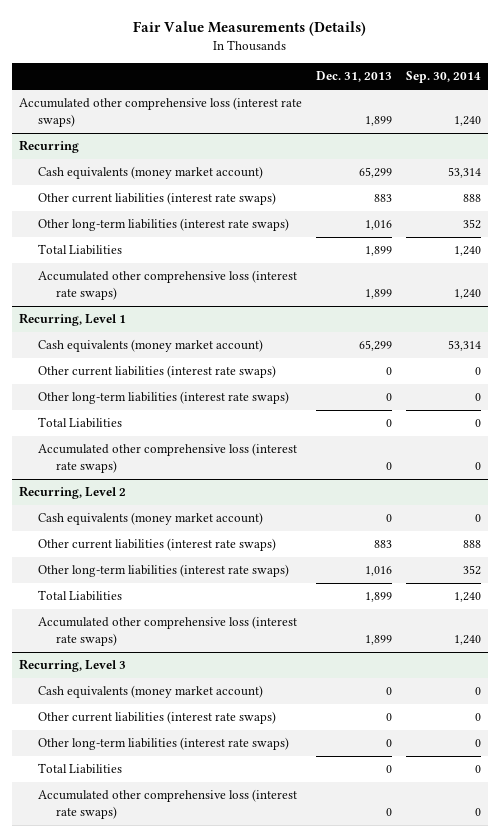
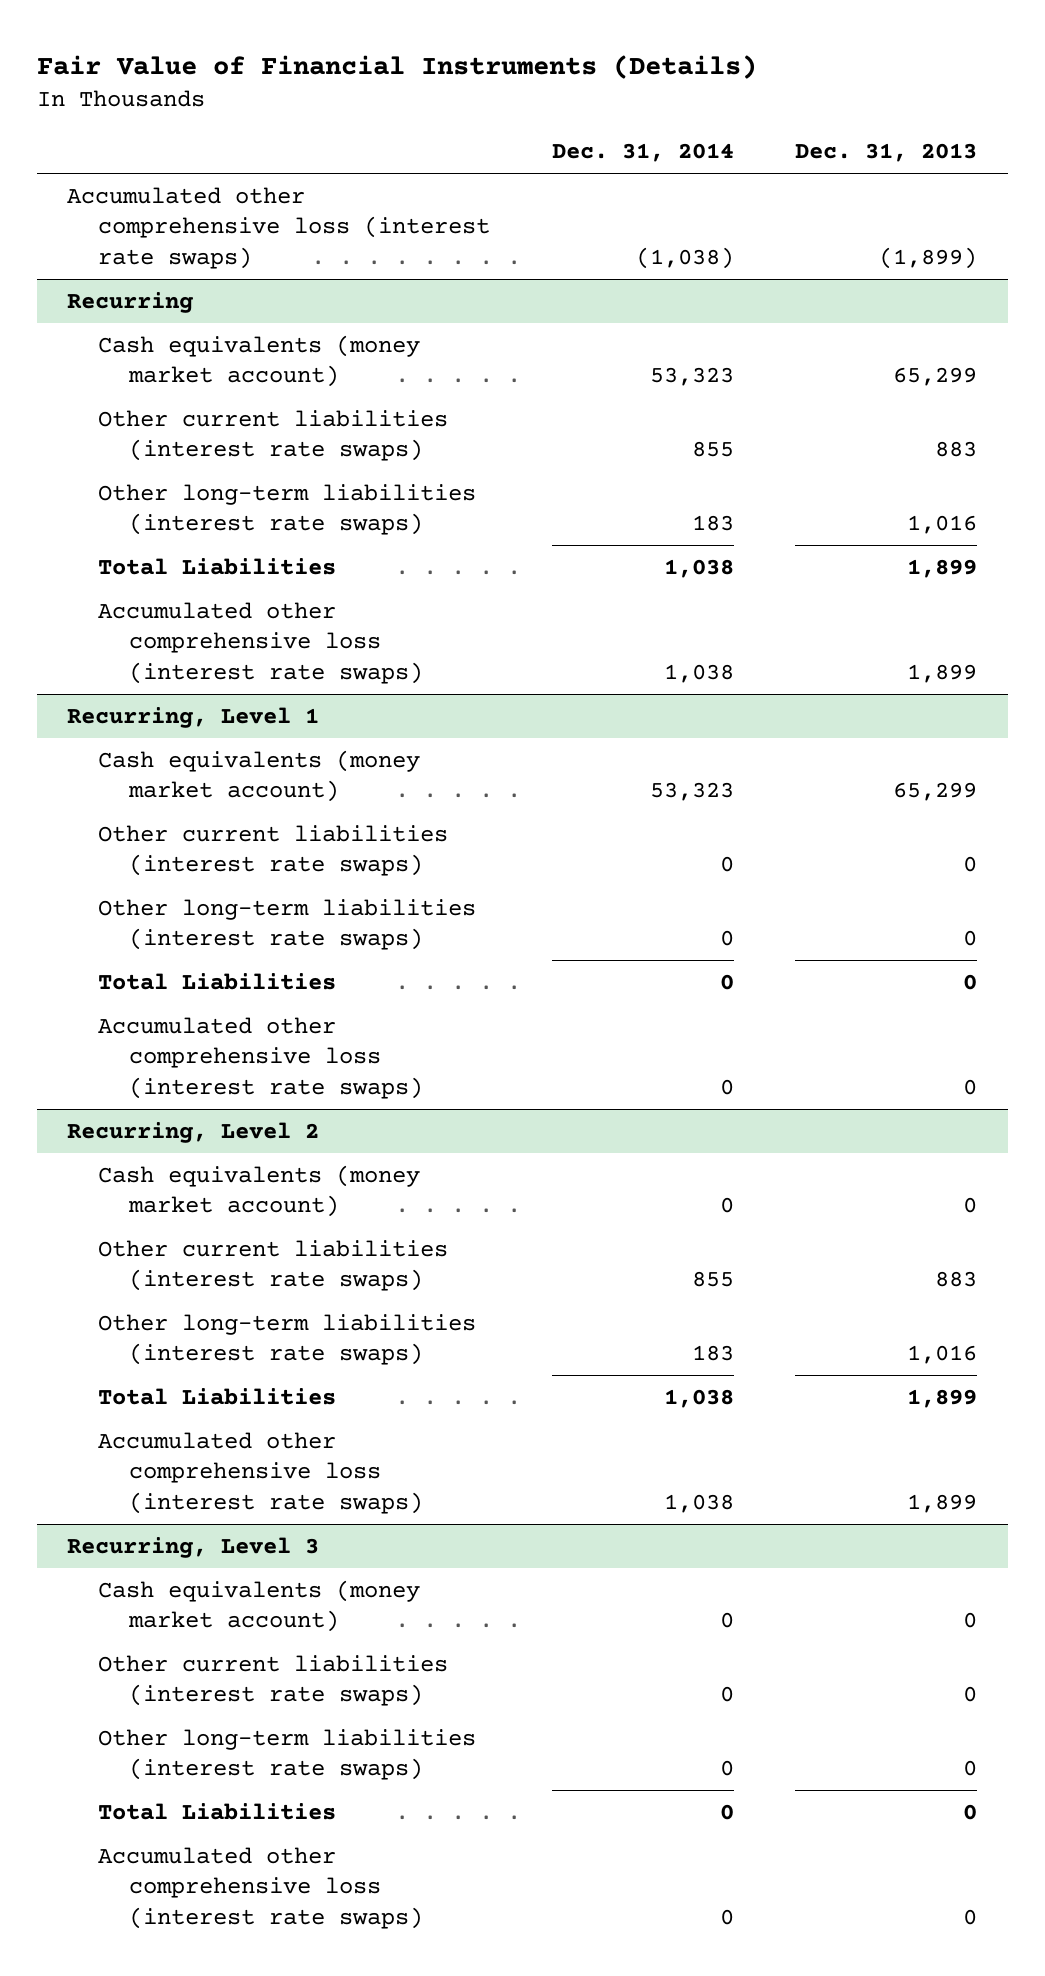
- Fair Value Measurements (Details)
+ Fair Value of Financial Instruments (Details)
- | Dec. 31, 2013 | Sep. 30, 2014
+ | Dec. 31, 2014 | Dec. 31, 2013
- Accumulated other comprehensive loss (interest rate swaps) | 1,899 | 1,240
+ Accumulated other comprehensive loss (interest rate swaps) | (1,038) | (1,899)

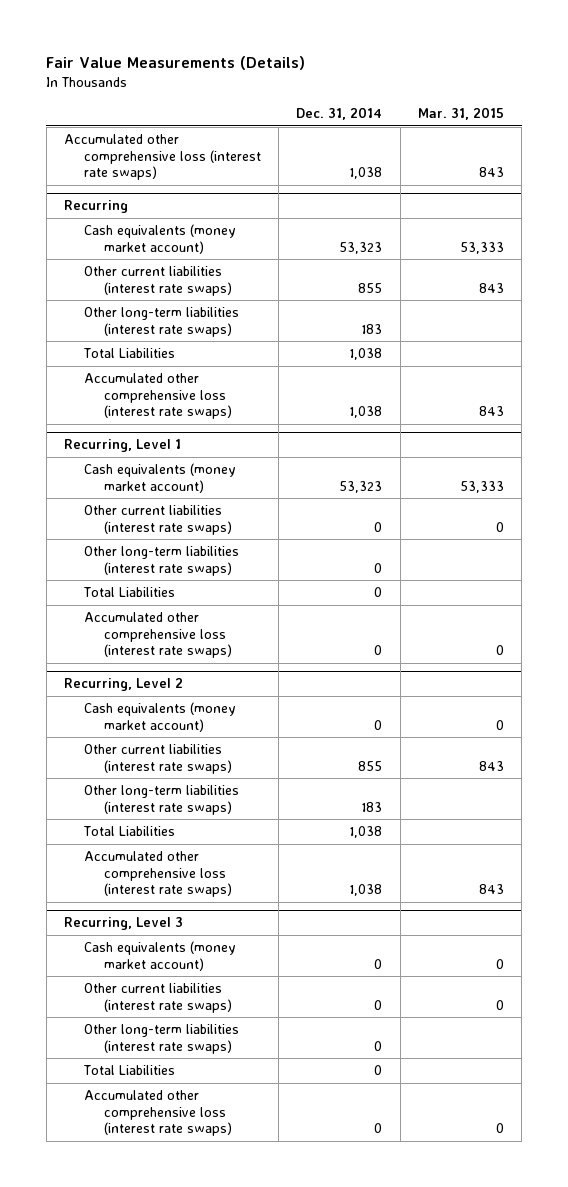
- Fair Value of Financial Instruments (Details)
+ Fair Value Measurements (Details)
- | Dec. 31, 2014 | Dec. 31, 2013
+ | Dec. 31, 2014 | Mar. 31, 2015
- Accumulated other comprehensive loss (interest rate swaps) | (1,038) | (1,899)
+ Accumulated other comprehensive loss (interest rate swaps) | 1,038 | 843

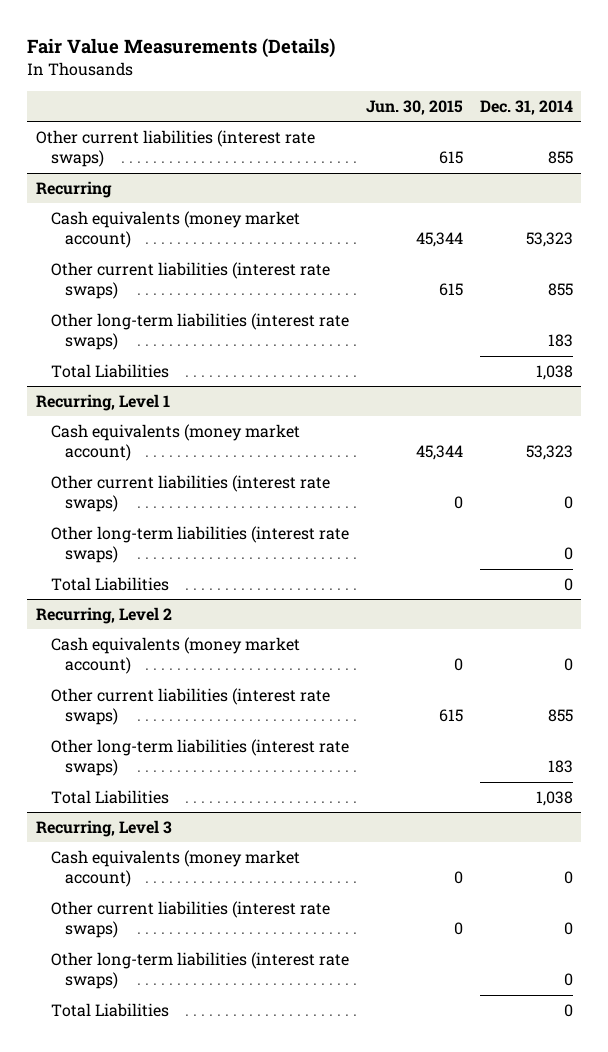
- | Dec. 31, 2014 | Mar. 31, 2015
+ | Jun. 30, 2015 | Dec. 31, 2014
- Accumulated other comprehensive loss (interest rate swaps) | 1,038 | 843
+ Other current liabilities (interest rate swaps) | 615 | 855
@ Recurring
- Accumulated other comprehensive loss (interest rate swaps) | 1,038 | 843
@ Recurring, Level 1
- Accumulated other comprehensive loss (interest rate swaps) | 0 | 0
@ Recurring, Level 2
- Accumulated other comprehensive loss (interest rate swaps) | 1,038 | 843
@ Recurring, Level 3
- Accumulated other comprehensive loss (interest rate swaps) | 0 | 0

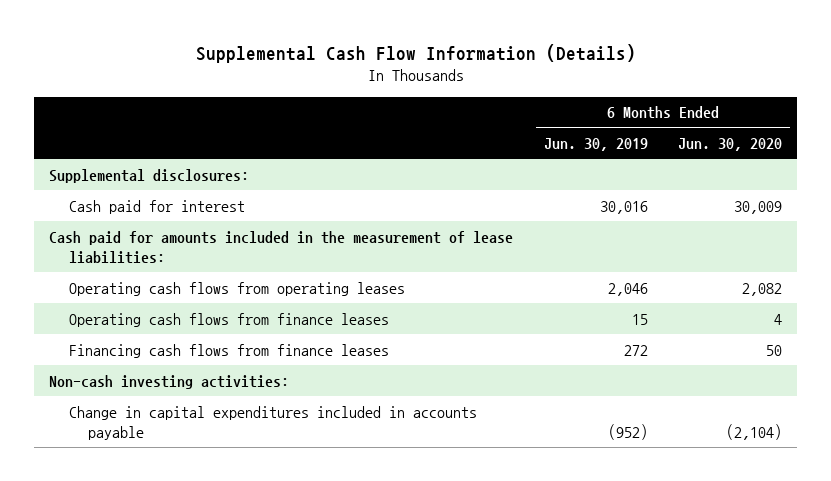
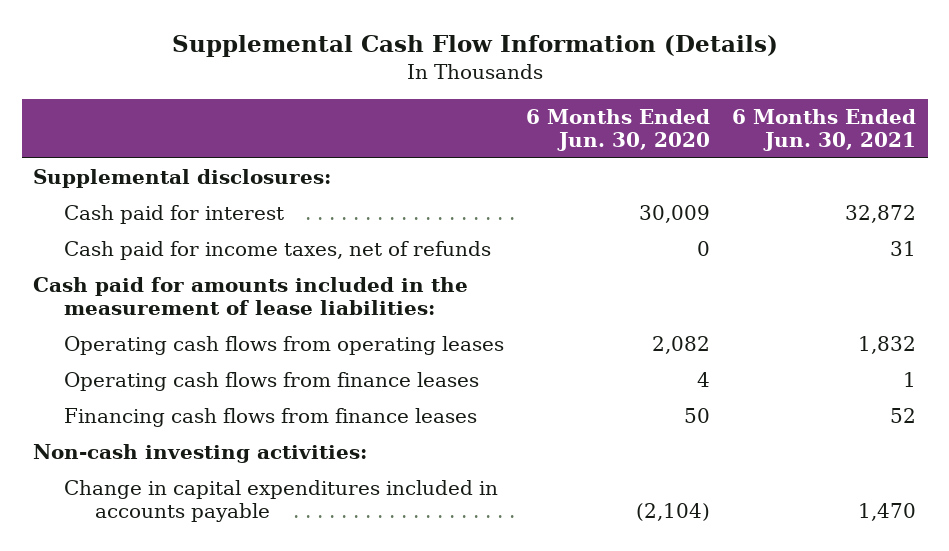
- | 6 Months Ended Jun. 30, 2019 | 6 Months Ended Jun. 30, 2020
+ | 6 Months Ended Jun. 30, 2020 | 6 Months Ended Jun. 30, 2021
+ Cash paid for income taxes, net of refunds | 0 | 31

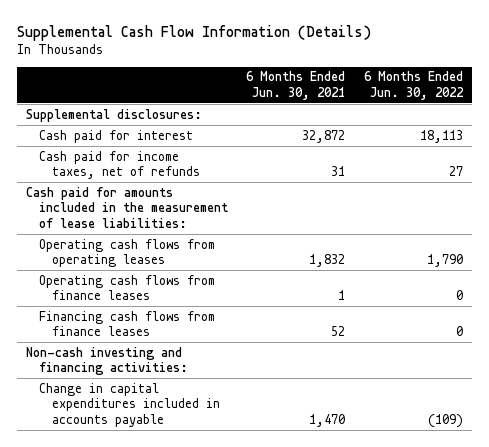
- | 6 Months Ended Jun. 30, 2020 | 6 Months Ended Jun. 30, 2021
+ | 6 Months Ended Jun. 30, 2021 | 6 Months Ended Jun. 30, 2022
- Non-cash investing activities:
+ Non-cash investing and financing activities:

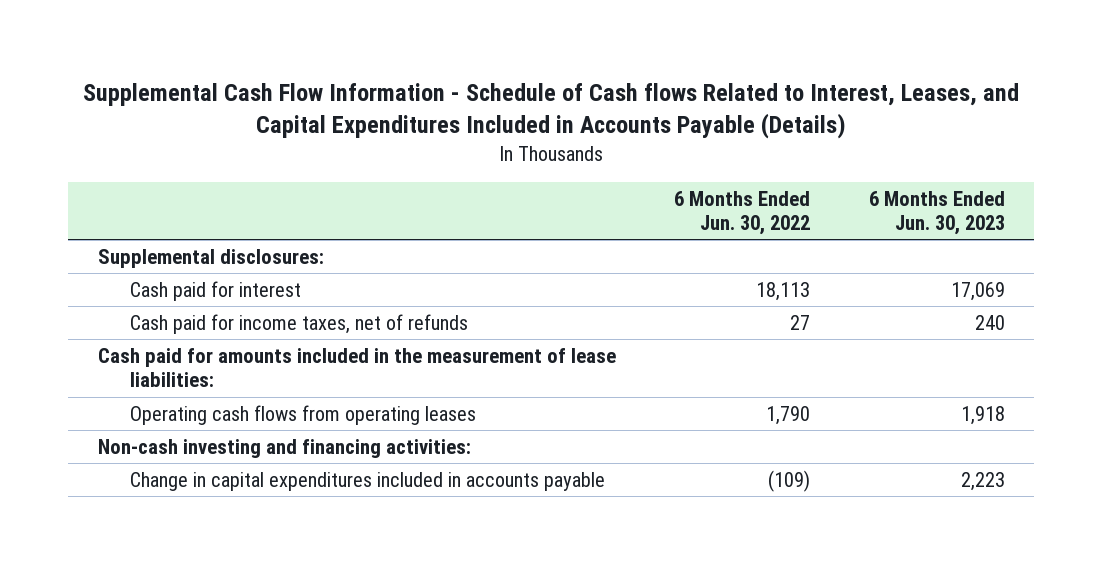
- Supplemental Cash Flow Information (Details)
+ Supplemental Cash Flow Information - Schedule of Cash flows Related to Interest, Leases, and Capital Expenditures Included in Accounts Payable (Details)
- | 6 Months Ended Jun. 30, 2021 | 6 Months Ended Jun. 30, 2022
+ | 6 Months Ended Jun. 30, 2022 | 6 Months Ended Jun. 30, 2023
- Operating cash flows from finance leases | 1 | 0
- Financing cash flows from finance leases | 52 | 0

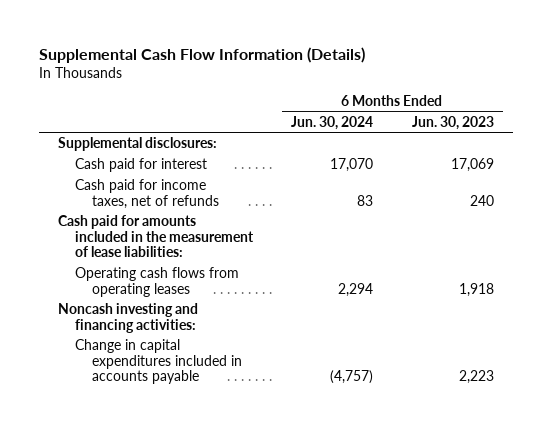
- Supplemental Cash Flow Information - Schedule of Cash flows Related to Interest, Leases, and Capital Expenditures Included in Accounts Payable (Details)
+ Supplemental Cash Flow Information (Details)
- | 6 Months Ended Jun. 30, 2022 | 6 Months Ended Jun. 30, 2023
+ | 6 Months Ended Jun. 30, 2024 | 6 Months Ended Jun. 30, 2023
- Non-cash investing and financing activities:
+ Noncash investing and financing activities:

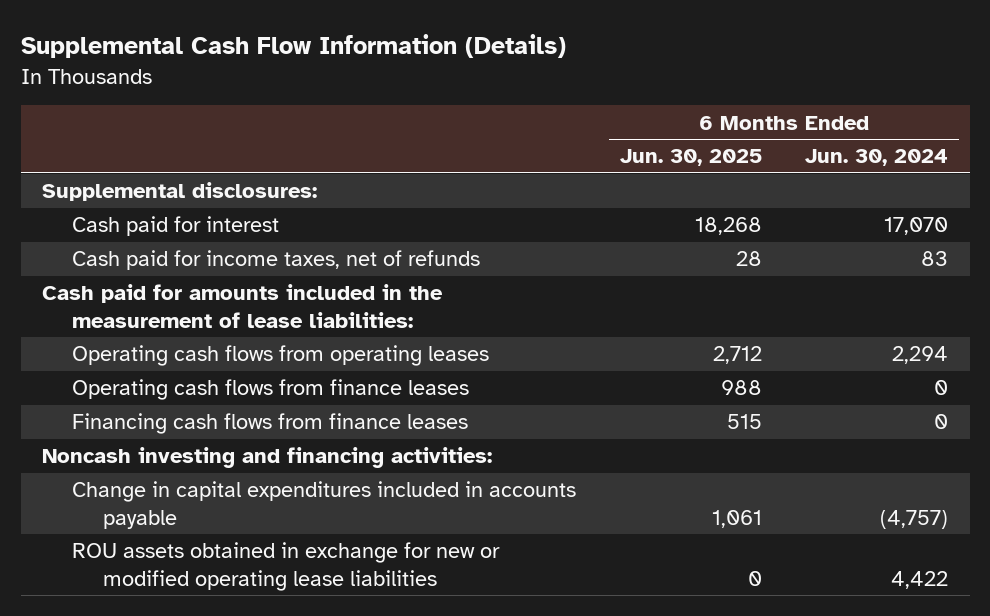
- | 6 Months Ended Jun. 30, 2024 | 6 Months Ended Jun. 30, 2023
+ | 6 Months Ended Jun. 30, 2025 | 6 Months Ended Jun. 30, 2024
+ Operating cash flows from finance leases | 988 | 0
+ Financing cash flows from finance leases | 515 | 0
+ ROU assets obtained in exchange for new or modified operating lease liabilities | 0 | 4,422

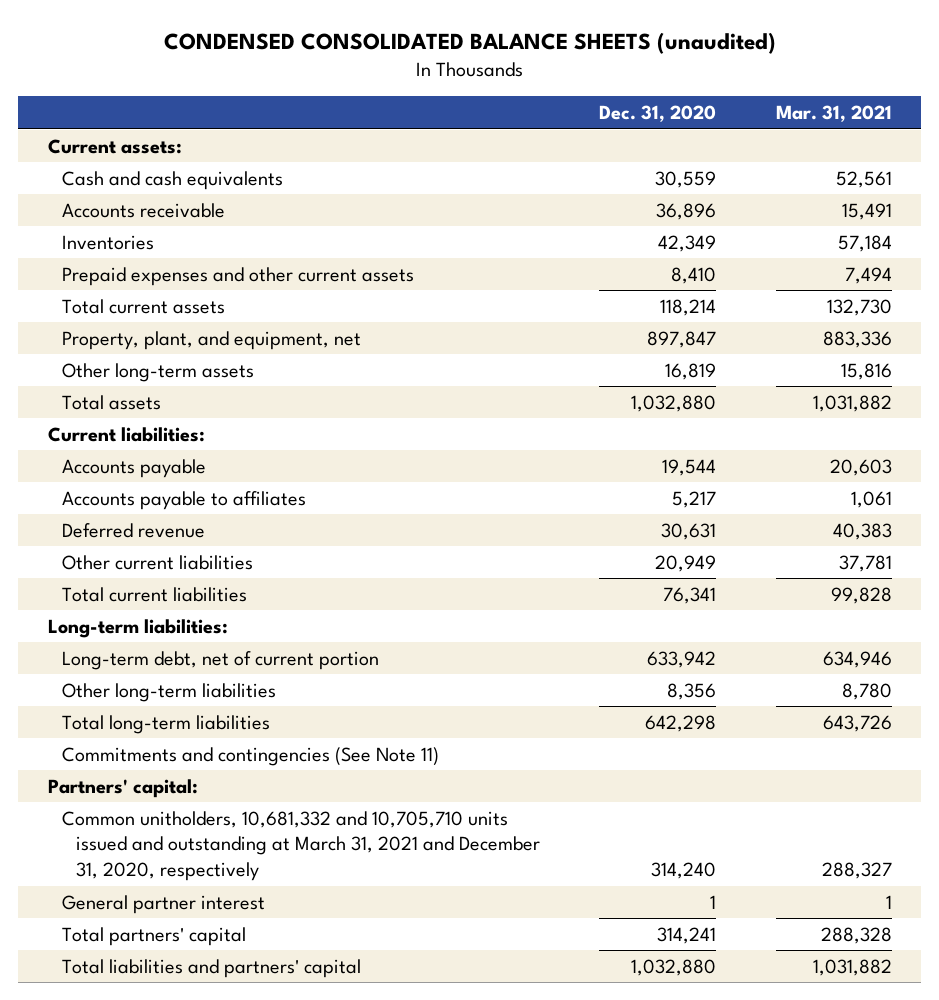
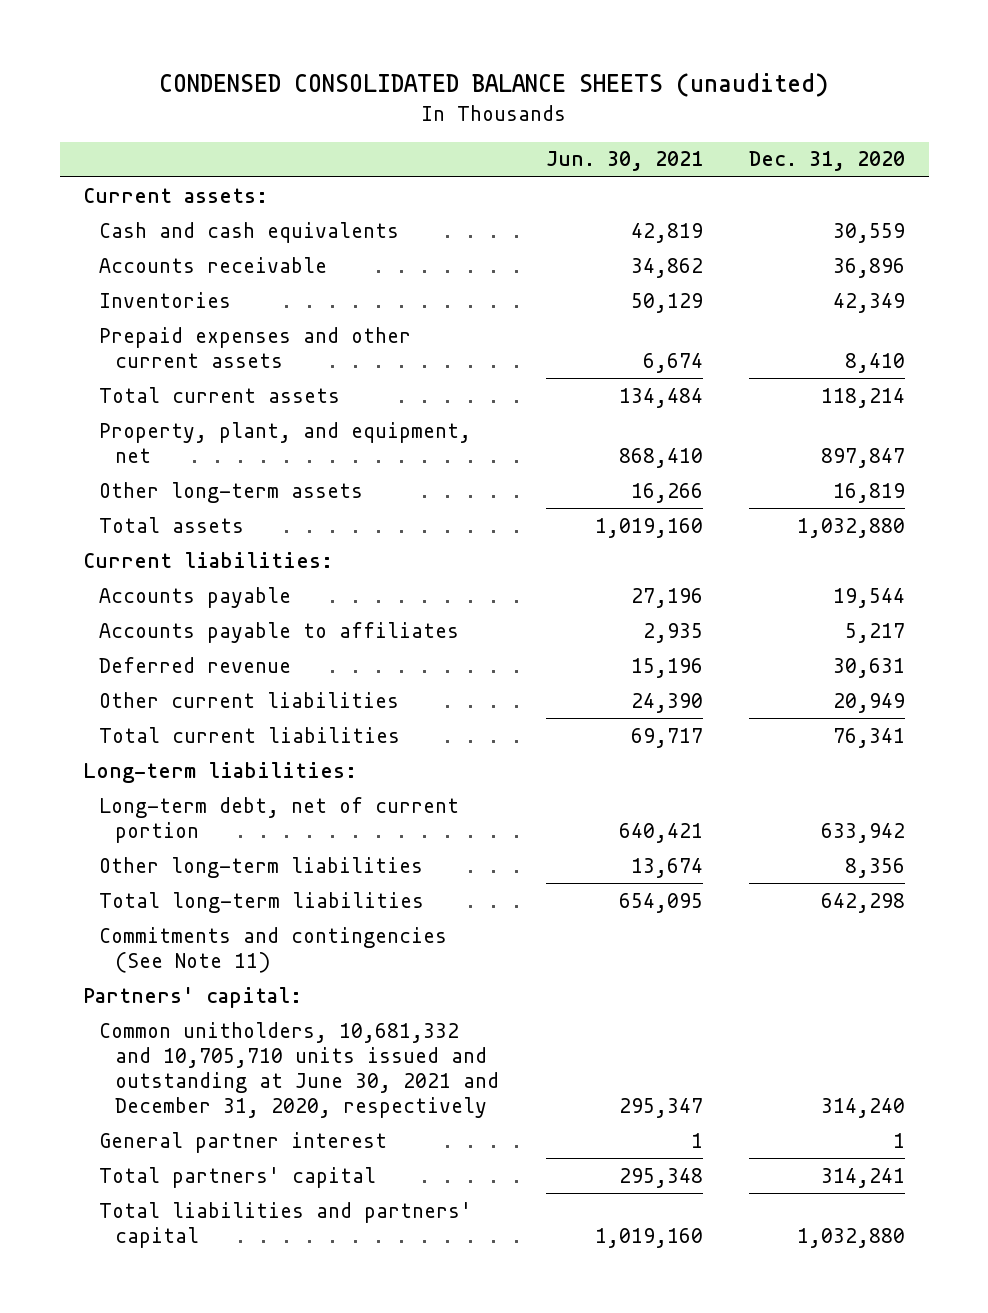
- | Dec. 31, 2020 | Mar. 31, 2021
+ | Jun. 30, 2021 | Dec. 31, 2020
- Common unitholders, 10,681,332 and 10,705,710 units issued and outstanding at March 31, 2021 and December 31, 2020, respectively | 314,240 | 288,327
+ Common unitholders, 10,681,332 and 10,705,710 units issued and outstanding at June 30, 2021 and December 31, 2020, respectively | 295,347 | 314,240

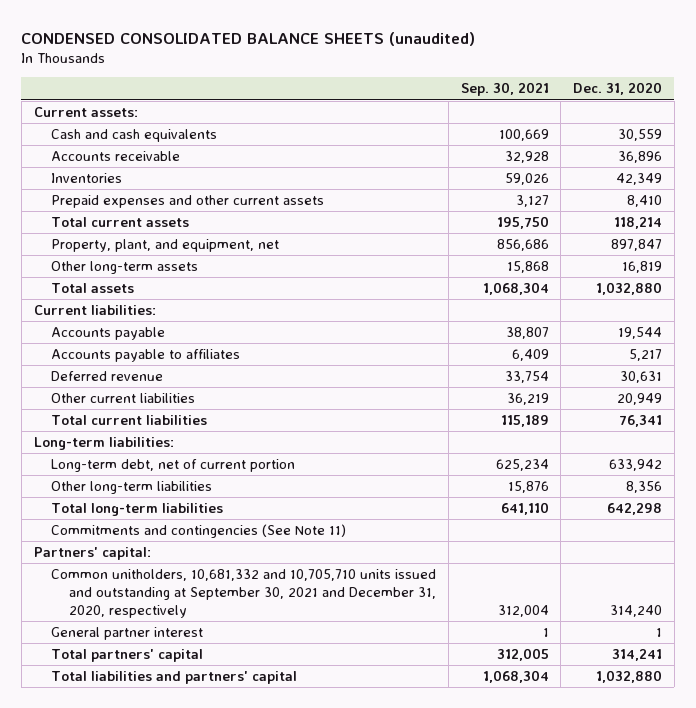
- | Jun. 30, 2021 | Dec. 31, 2020
+ | Sep. 30, 2021 | Dec. 31, 2020
- Common unitholders, 10,681,332 and 10,705,710 units issued and outstanding at June 30, 2021 and December 31, 2020, respectively | 295,347 | 314,240
+ Common unitholders, 10,681,332 and 10,705,710 units issued and outstanding at September 30, 2021 and December 31, 2020, respectively | 312,004 | 314,240

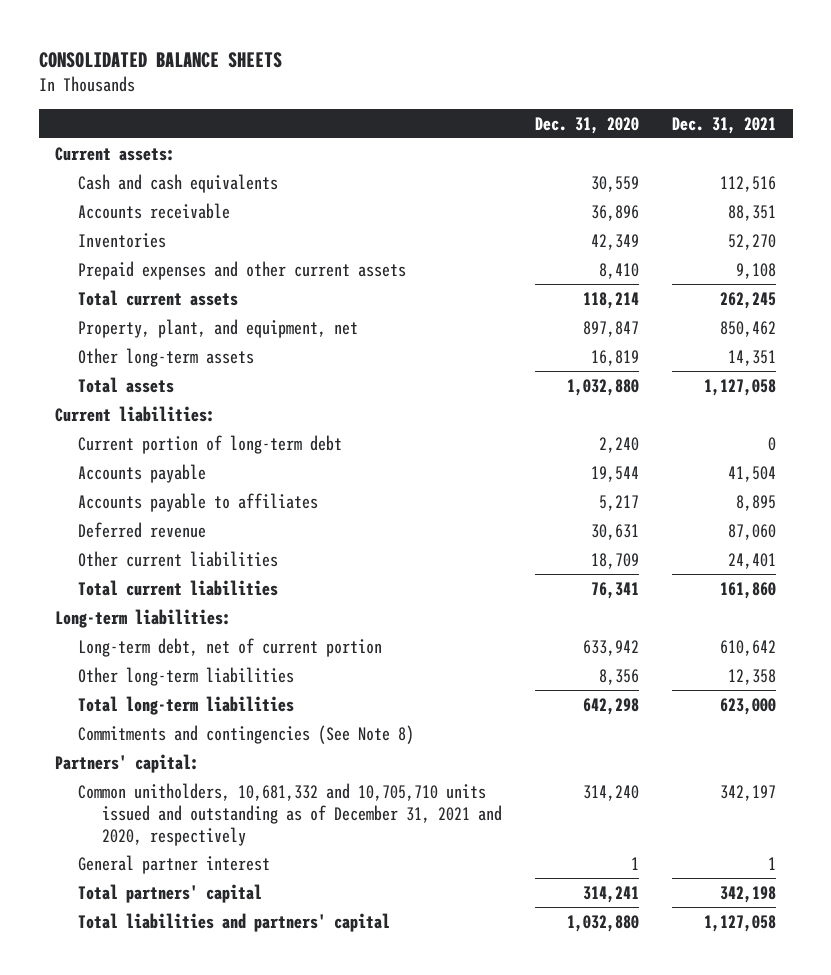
- CONDENSED CONSOLIDATED BALANCE SHEETS (unaudited)
+ CONSOLIDATED BALANCE SHEETS
- | Sep. 30, 2021 | Dec. 31, 2020
+ | Dec. 31, 2020 | Dec. 31, 2021
+ Current portion of long-term debt | 2,240 | 0
- Other current liabilities | 36,219 | 20,949
+ Other current liabilities | 18,709 | 24,401
- Commitments and contingencies (See Note 11)
+ Commitments and contingencies (See Note 8)
- Common unitholders, 10,681,332 and 10,705,710 units issued and outstanding at September 30, 2021 and December 31, 2020, respectively | 312,004 | 314,240
+ Common unitholders, 10,681,332 and 10,705,710 units issued and outstanding as of December 31, 2021 and 2020, respectively | 314,240 | 342,197

